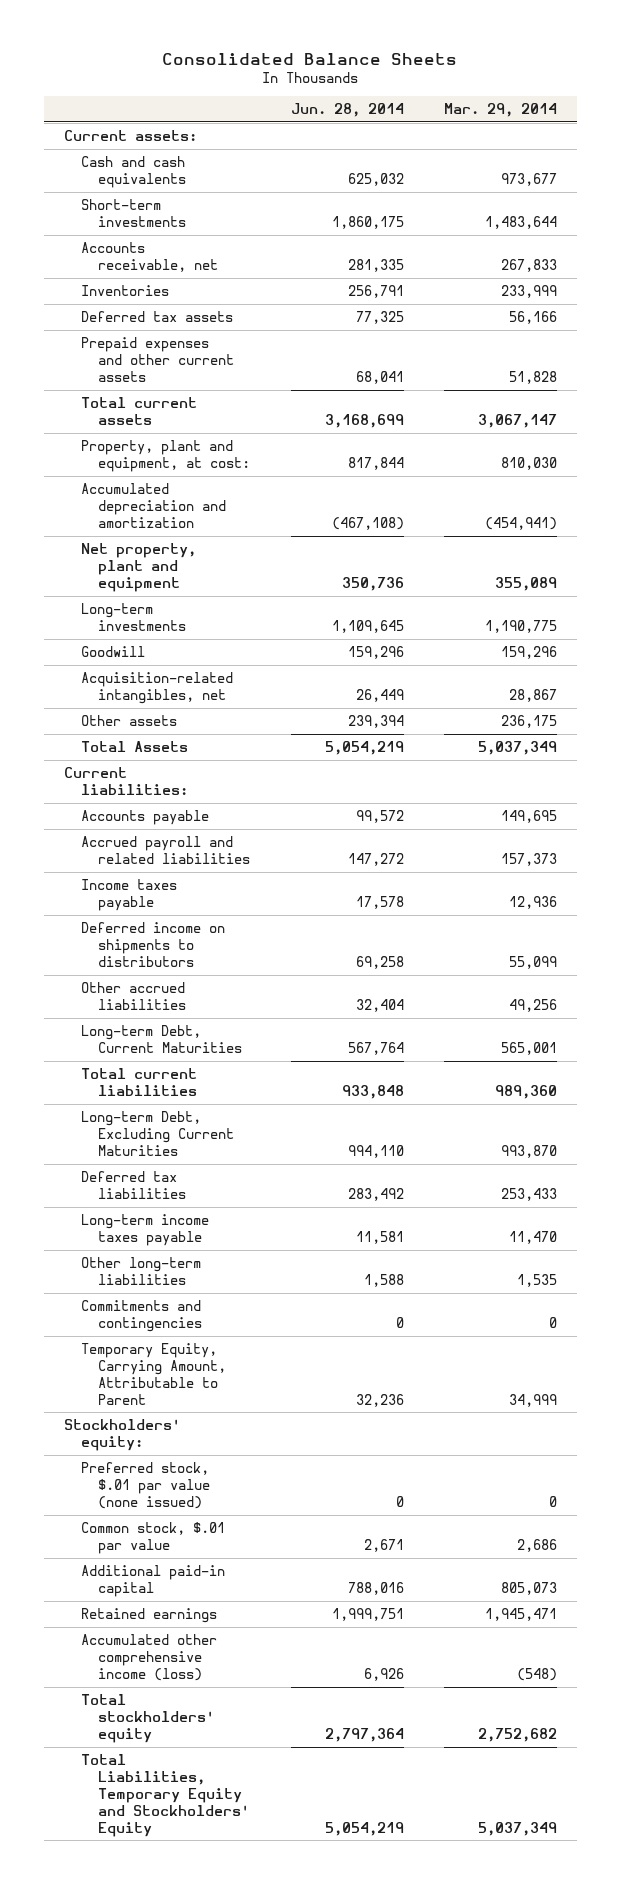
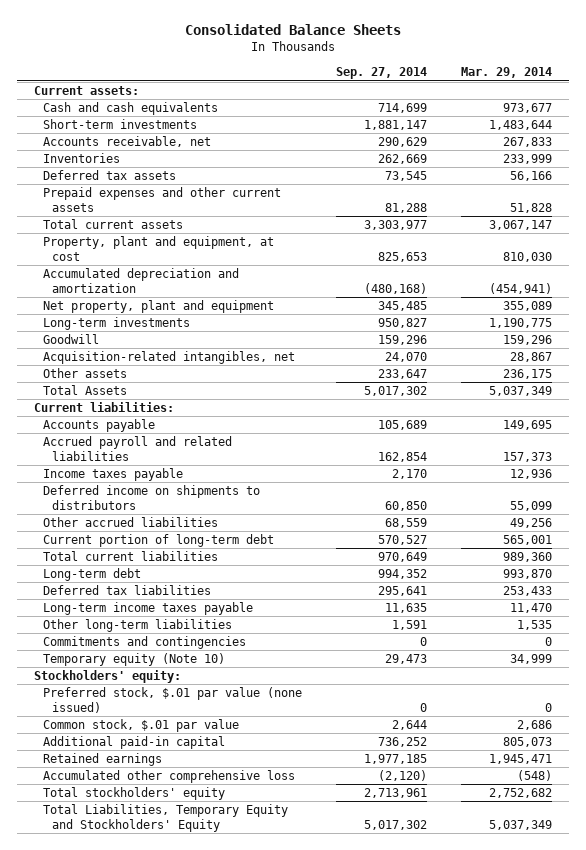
- | Jun. 28, 2014 | Mar. 29, 2014
+ | Sep. 27, 2014 | Mar. 29, 2014
- Property, plant and equipment, at cost: | 817,844 | 810,030
+ Property, plant and equipment, at cost | 825,653 | 810,030
- Long-term Debt, Current Maturities | 567,764 | 565,001
+ Current portion of long-term debt | 570,527 | 565,001
- Long-term Debt, Excluding Current Maturities | 994,110 | 993,870
+ Long-term debt | 994,352 | 993,870
- Temporary Equity, Carrying Amount, Attributable to Parent | 32,236 | 34,999
+ Temporary equity (Note 10) | 29,473 | 34,999
- Accumulated other comprehensive income (loss) | 6,926 | (548)
+ Accumulated other comprehensive loss | (2,120) | (548)

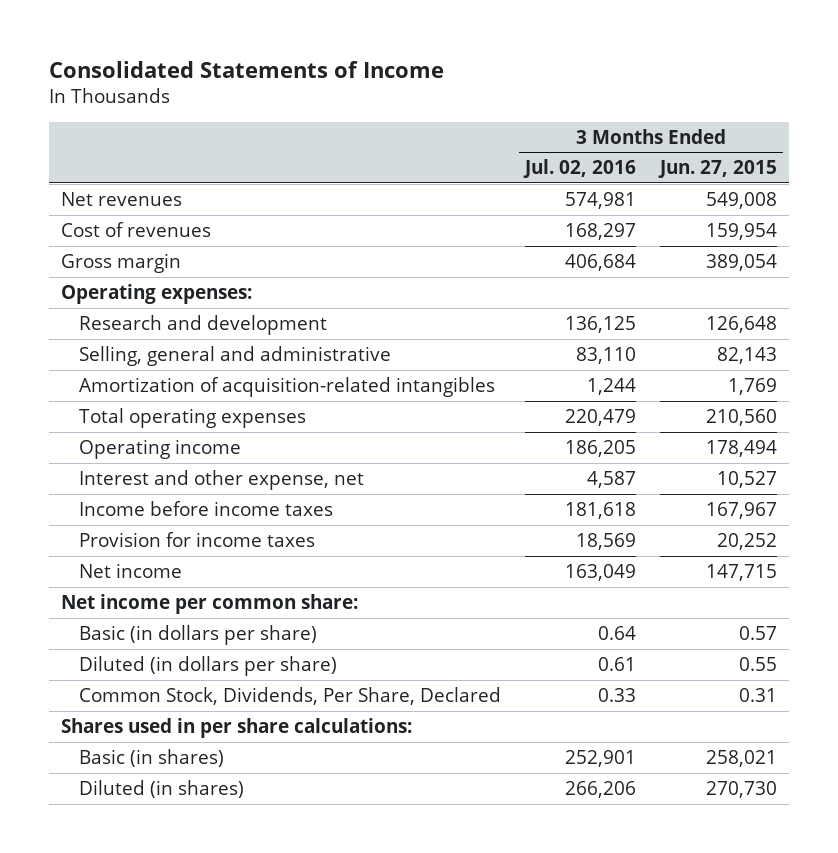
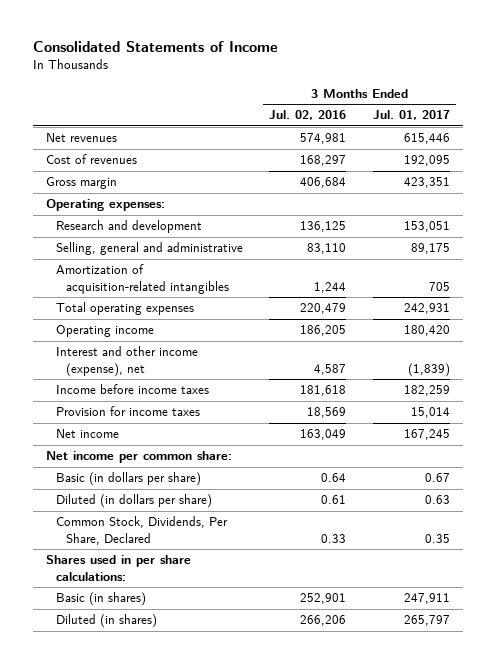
- | 3 Months Ended Jul. 02, 2016 | 3 Months Ended Jun. 27, 2015
+ | 3 Months Ended Jul. 02, 2016 | 3 Months Ended Jul. 01, 2017
- Interest and other expense, net | 4,587 | 10,527
+ Interest and other income (expense), net | 4,587 | (1,839)

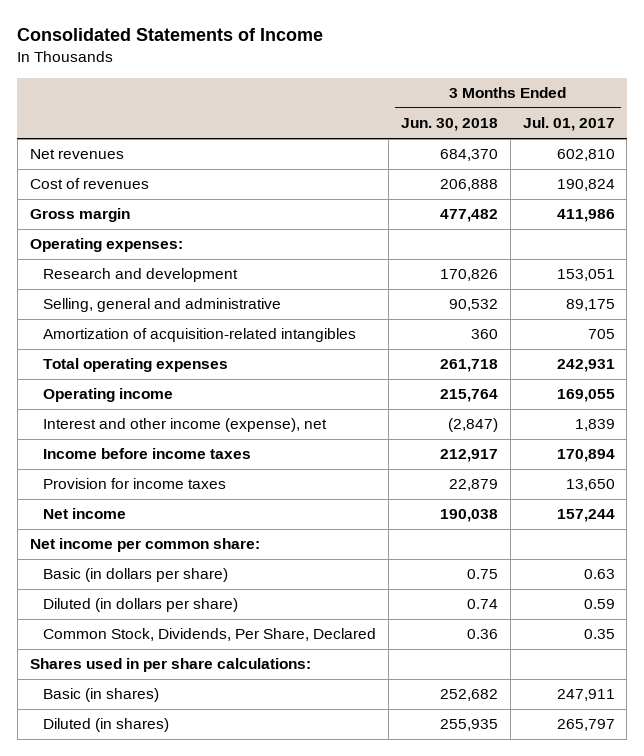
- | 3 Months Ended Jul. 02, 2016 | 3 Months Ended Jul. 01, 2017
+ | 3 Months Ended Jun. 30, 2018 | 3 Months Ended Jul. 01, 2017
- Net revenues | 574,981 | 615,446
- Cost of revenues | 168,297 | 192,095
- Gross margin | 406,684 | 423,351
+ Net revenues | 684,370 | 602,810
+ Cost of revenues | 206,888 | 190,824
+ Gross margin | 477,482 | 411,986
- Operating income | 186,205 | 180,420
- Interest and other income (expense), net | 4,587 | (1,839)
- Income before income taxes | 181,618 | 182,259
- Provision for income taxes | 18,569 | 15,014
- Net income | 163,049 | 167,245
+ Operating income | 215,764 | 169,055
+ Interest and other income (expense), net | (2,847) | 1,839
+ Income before income taxes | 212,917 | 170,894
+ Provision for income taxes | 22,879 | 13,650
+ Net income | 190,038 | 157,244
- Basic (in dollars per share) | 0.64 | 0.67
- Diluted (in dollars per share) | 0.61 | 0.63
+ Basic (in dollars per share) | 0.75 | 0.63
+ Diluted (in dollars per share) | 0.74 | 0.59

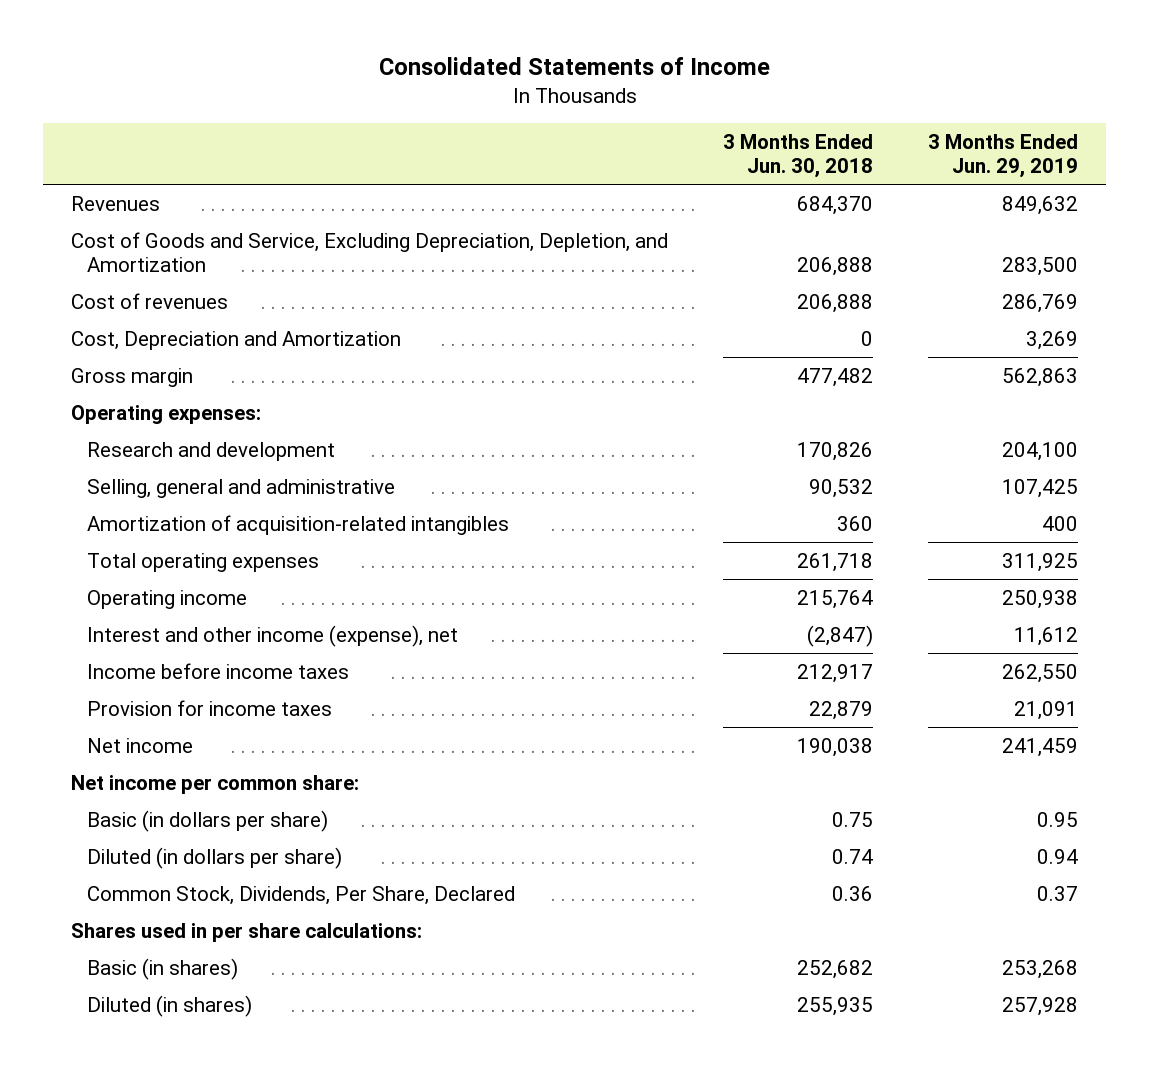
- | 3 Months Ended Jun. 30, 2018 | 3 Months Ended Jul. 01, 2017
+ | 3 Months Ended Jun. 30, 2018 | 3 Months Ended Jun. 29, 2019
- Net revenues | 684,370 | 602,810
+ Revenues | 684,370 | 849,632
+ Cost of Goods and Service, Excluding Depreciation, Depletion, and Amortization | 206,888 | 283,500
+ Cost, Depreciation and Amortization | 0 | 3,269

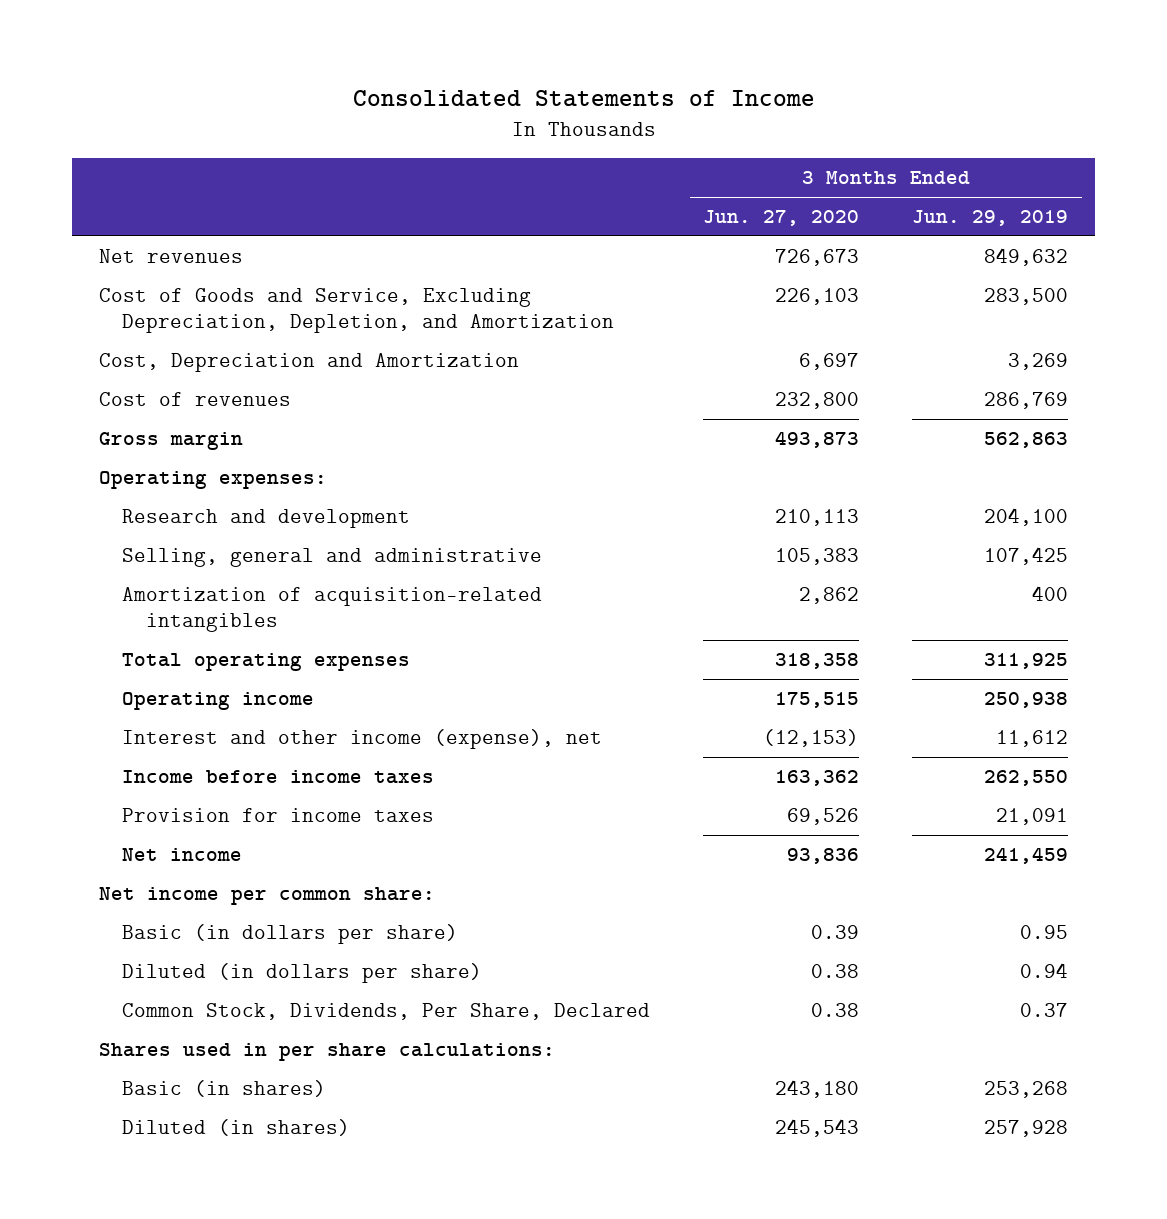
- | 3 Months Ended Jun. 30, 2018 | 3 Months Ended Jun. 29, 2019
+ | 3 Months Ended Jun. 27, 2020 | 3 Months Ended Jun. 29, 2019
- Revenues | 684,370 | 849,632
+ Net revenues | 726,673 | 849,632
moved down: Cost of revenues | 232,800 | 286,769

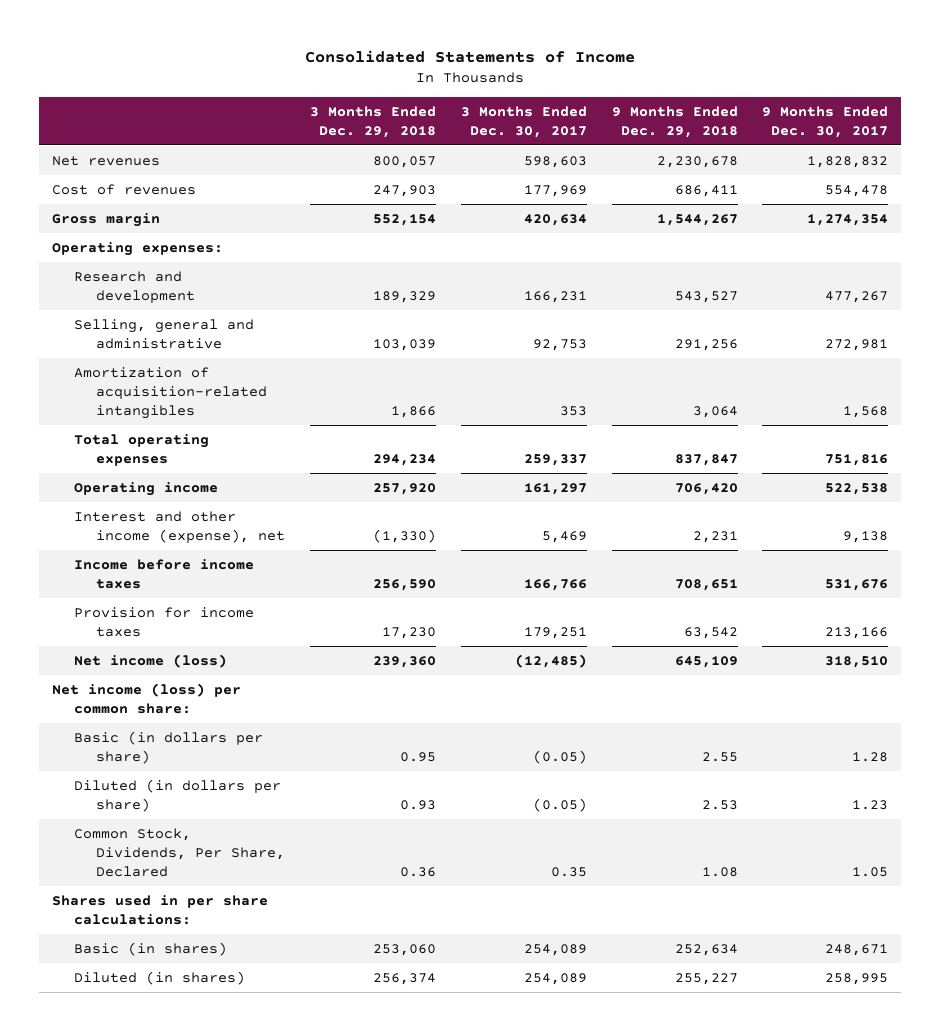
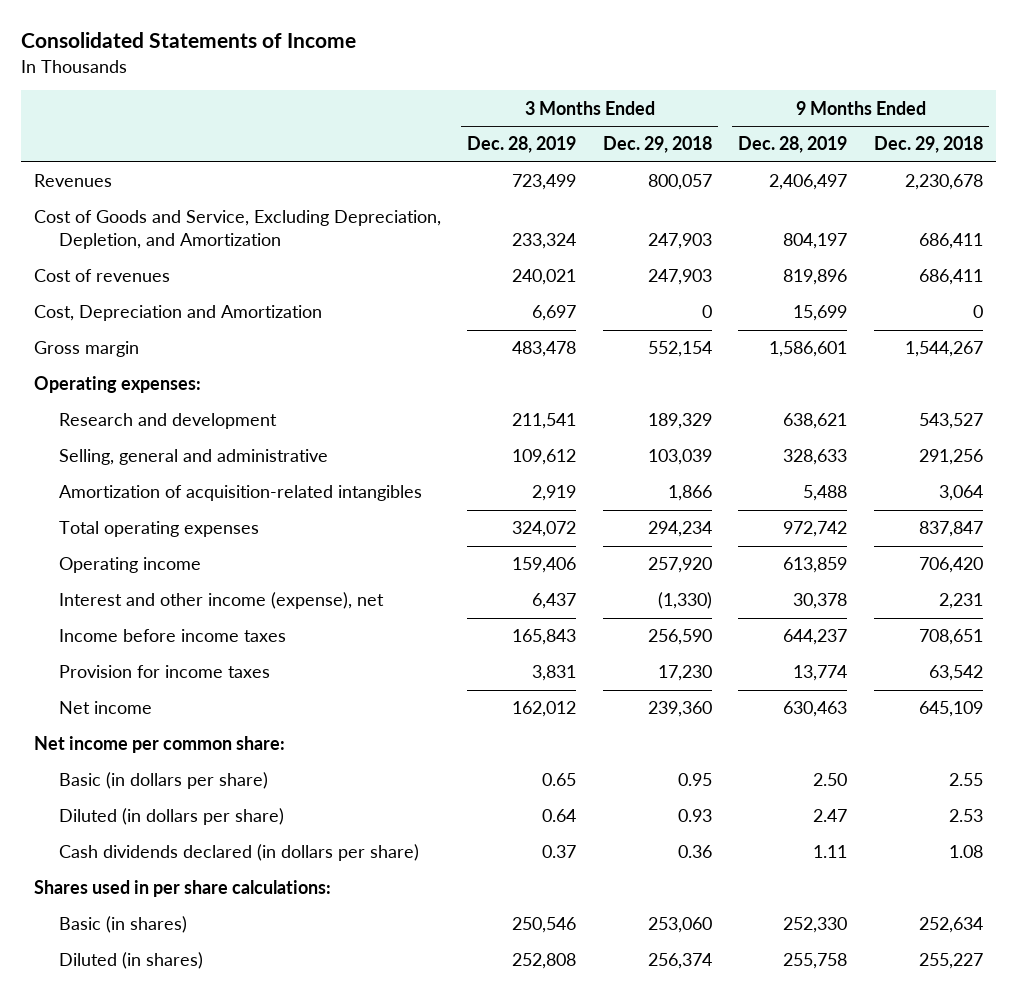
- | 3 Months Ended Dec. 29, 2018 | 3 Months Ended Dec. 30, 2017 | 9 Months Ended Dec. 29, 2018 | 9 Months Ended Dec. 30, 2017
+ | 3 Months Ended Dec. 28, 2019 | 3 Months Ended Dec. 29, 2018 | 9 Months Ended Dec. 28, 2019 | 9 Months Ended Dec. 29, 2018
- Net revenues | 800,057 | 598,603 | 2,230,678 | 1,828,832
+ Revenues | 723,499 | 800,057 | 2,406,497 | 2,230,678
+ Cost of Goods and Service, Excluding Depreciation, Depletion, and Amortization | 233,324 | 247,903 | 804,197 | 686,411
+ Cost, Depreciation and Amortization | 6,697 | 0 | 15,699 | 0
- Net income (loss) | 239,360 | (12,485) | 645,109 | 318,510
- Net income (loss) per common share:
+ Net income | 162,012 | 239,360 | 630,463 | 645,109
+ Net income per common share:
- Common Stock, Dividends, Per Share, Declared | 0.36 | 0.35 | 1.08 | 1.05
+ Cash dividends declared (in dollars per share) | 0.37 | 0.36 | 1.11 | 1.08

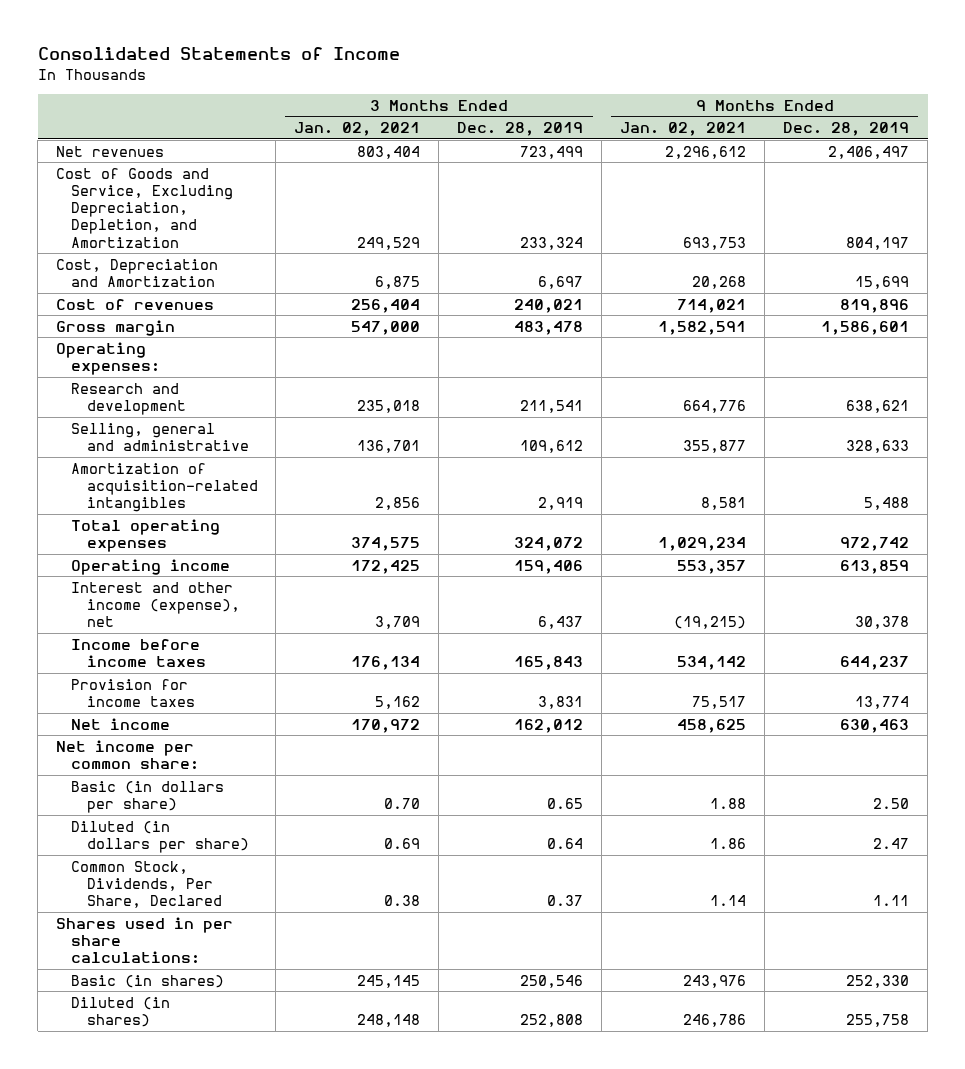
- | 3 Months Ended Dec. 28, 2019 | 3 Months Ended Dec. 29, 2018 | 9 Months Ended Dec. 28, 2019 | 9 Months Ended Dec. 29, 2018
+ | 3 Months Ended Jan. 02, 2021 | 3 Months Ended Dec. 28, 2019 | 9 Months Ended Jan. 02, 2021 | 9 Months Ended Dec. 28, 2019
- Revenues | 723,499 | 800,057 | 2,406,497 | 2,230,678
+ Net revenues | 803,404 | 723,499 | 2,296,612 | 2,406,497
moved down: Cost of revenues | 256,404 | 240,021 | 714,021 | 819,896
- Cash dividends declared (in dollars per share) | 0.37 | 0.36 | 1.11 | 1.08
+ Common Stock, Dividends, Per Share, Declared | 0.38 | 0.37 | 1.14 | 1.11

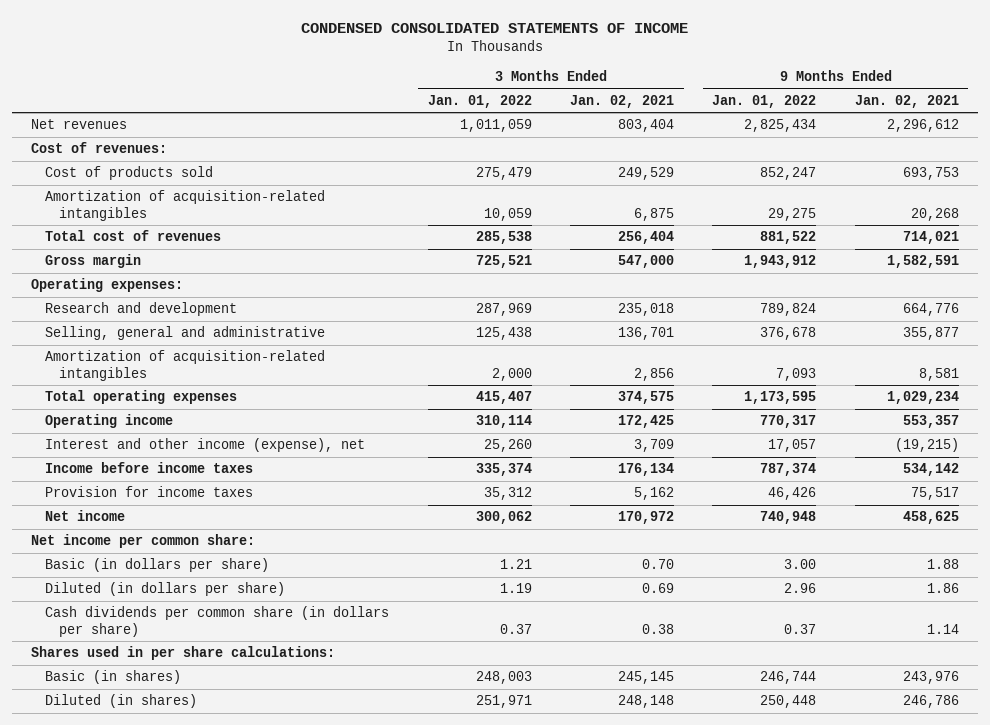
- Consolidated Statements of Income
+ CONDENSED CONSOLIDATED STATEMENTS OF INCOME
- | 3 Months Ended Jan. 02, 2021 | 3 Months Ended Dec. 28, 2019 | 9 Months Ended Jan. 02, 2021 | 9 Months Ended Dec. 28, 2019
+ | 3 Months Ended Jan. 01, 2022 | 3 Months Ended Jan. 02, 2021 | 9 Months Ended Jan. 01, 2022 | 9 Months Ended Jan. 02, 2021
- Cost of Goods and Service, Excluding Depreciation, Depletion, and Amortization | 249,529 | 233,324 | 693,753 | 804,197
- Cost, Depreciation and Amortization | 6,875 | 6,697 | 20,268 | 15,699
- Cost of revenues | 256,404 | 240,021 | 714,021 | 819,896
+ Cost of revenues:
+ Cost of products sold | 275,479 | 249,529 | 852,247 | 693,753
+ Amortization of acquisition-related intangibles | 10,059 | 6,875 | 29,275 | 20,268
+ Total cost of revenues | 285,538 | 256,404 | 881,522 | 714,021
- Common Stock, Dividends, Per Share, Declared | 0.38 | 0.37 | 1.14 | 1.11
+ Cash dividends per common share (in dollars per share) | 0.37 | 0.38 | 0.37 | 1.14

